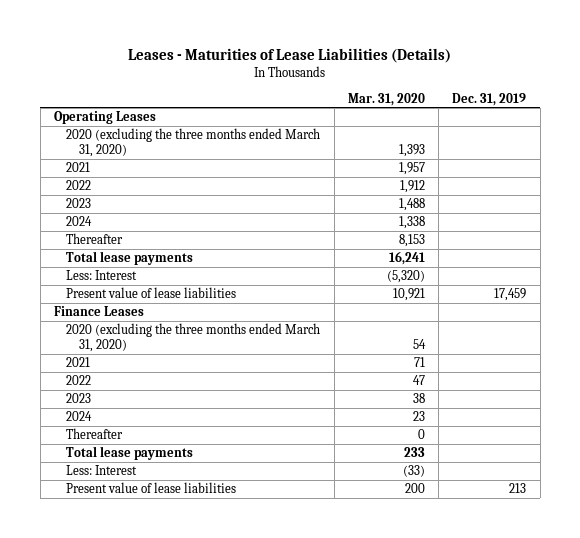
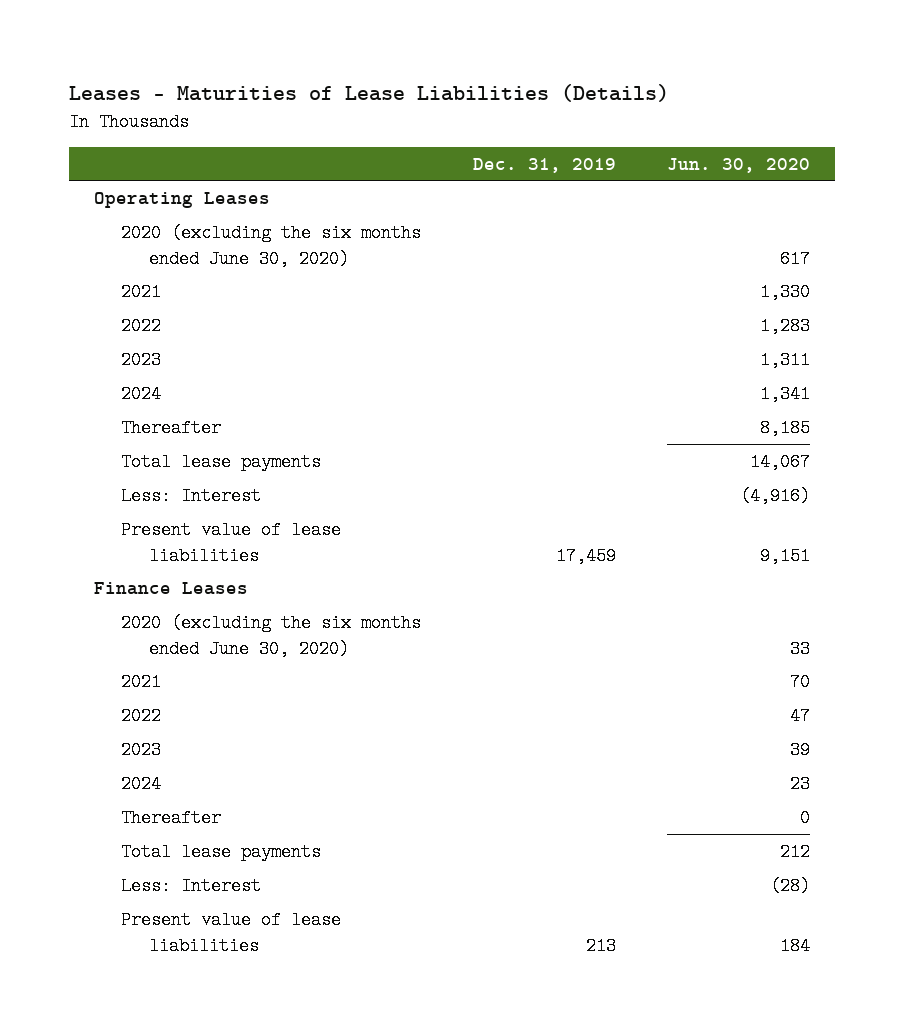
- | Mar. 31, 2020 | Dec. 31, 2019
+ | Dec. 31, 2019 | Jun. 30, 2020
- 2020 (excluding the three months ended March 31, 2020) | 1,393 |
+ 2020 (excluding the six months ended June 30, 2020) | | 617
- 2020 (excluding the three months ended March 31, 2020) | 54 |
+ 2020 (excluding the six months ended June 30, 2020) | | 33

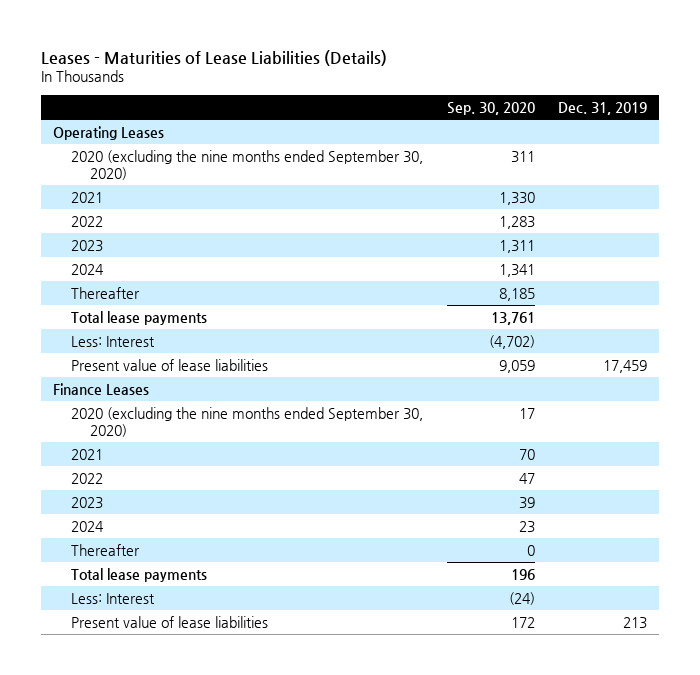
- | Dec. 31, 2019 | Jun. 30, 2020
+ | Sep. 30, 2020 | Dec. 31, 2019
- 2020 (excluding the six months ended June 30, 2020) | | 617
+ 2020 (excluding the nine months ended September 30, 2020) | 311 |
- 2020 (excluding the six months ended June 30, 2020) | | 33
+ 2020 (excluding the nine months ended September 30, 2020) | 17 |

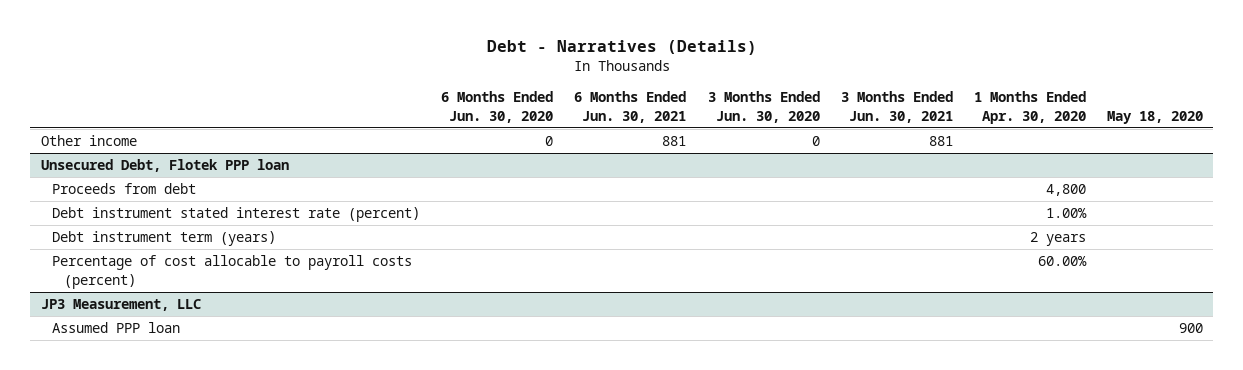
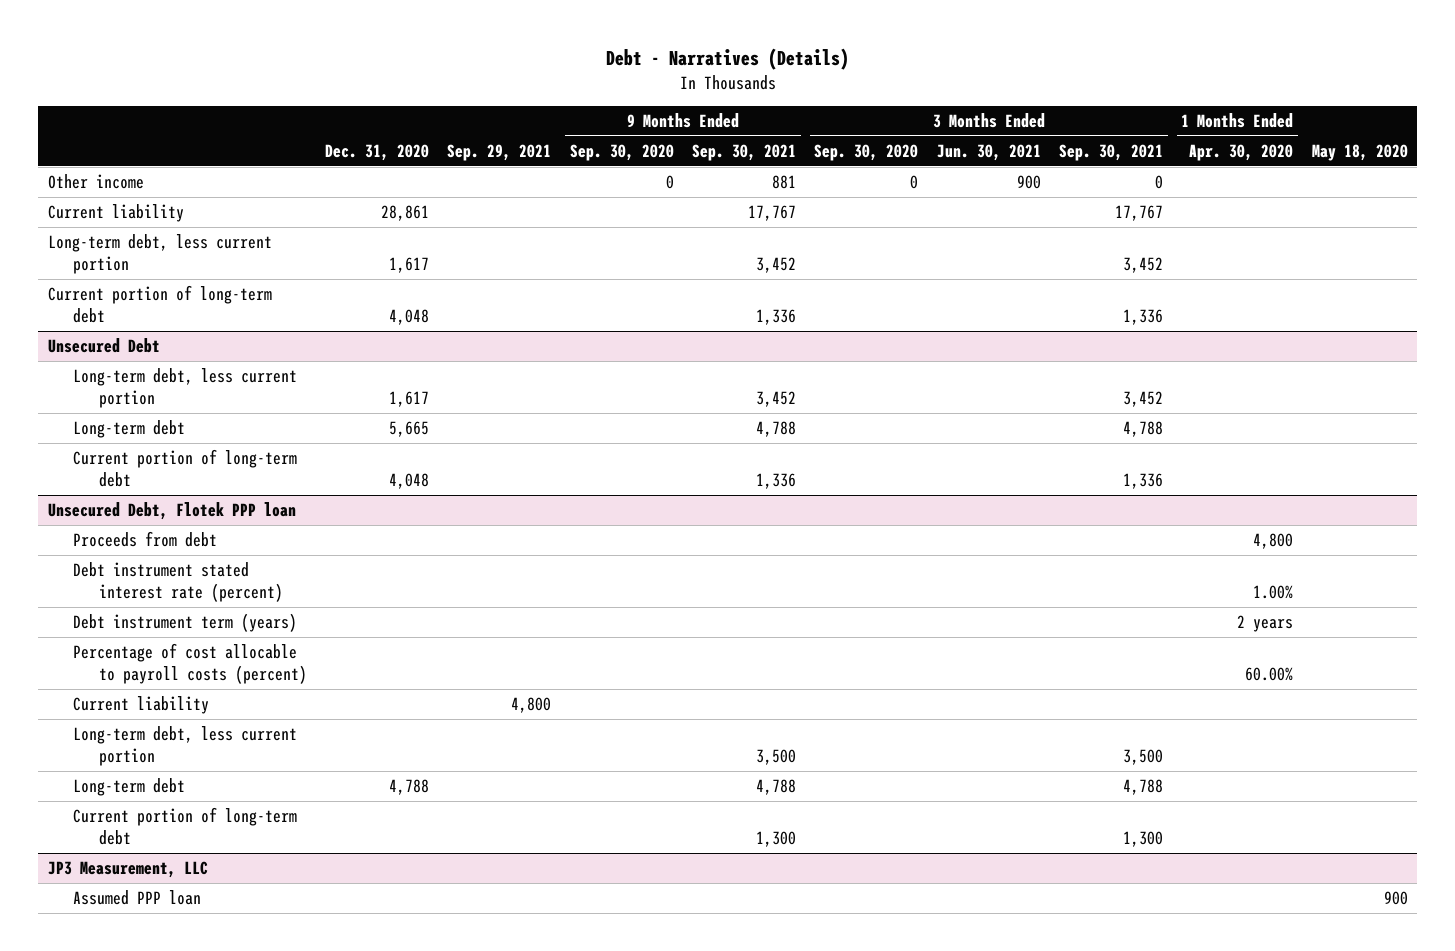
- | 6 Months Ended Jun. 30, 2020 | 6 Months Ended Jun. 30, 2021 | 3 Months Ended Jun. 30, 2020 | 3 Months Ended Jun. 30, 2021 | 1 Months Ended Apr. 30, 2020 | May 18, 2020
+ | Dec. 31, 2020 | Sep. 29, 2021 | 9 Months Ended Sep. 30, 2020 | 9 Months Ended Sep. 30, 2021 | 3 Months Ended Sep. 30, 2020 | 3 Months Ended Jun. 30, 2021 | 3 Months Ended Sep. 30, 2021 | 1 Months Ended Apr. 30, 2020 | May 18, 2020
- Other income | 0 | 881 | 0 | 881 | |
+ Other income | | | 0 | 881 | 0 | 900 | 0 | |
+ Current liability | 28,861 | | | 17,767 | | | 17,767 | |
+ Long-term debt, less current portion | 1,617 | | | 3,452 | | | 3,452 | |
+ Current portion of long-term debt | 4,048 | | | 1,336 | | | 1,336 | |
+ Unsecured Debt
+ Long-term debt, less current portion | 1,617 | | | 3,452 | | | 3,452 | |
+ Long-term debt | 5,665 | | | 4,788 | | | 4,788 | |
+ Current portion of long-term debt | 4,048 | | | 1,336 | | | 1,336 | |
@ Unsecured Debt, Flotek PPP loan
+ Current liability | | 4,800 | | | | | | |
+ Long-term debt, less current portion | | | | 3,500 | | | 3,500 | |
+ Long-term debt | 4,788 | | | 4,788 | | | 4,788 | |
+ Current portion of long-term debt | | | | 1,300 | | | 1,300 | |

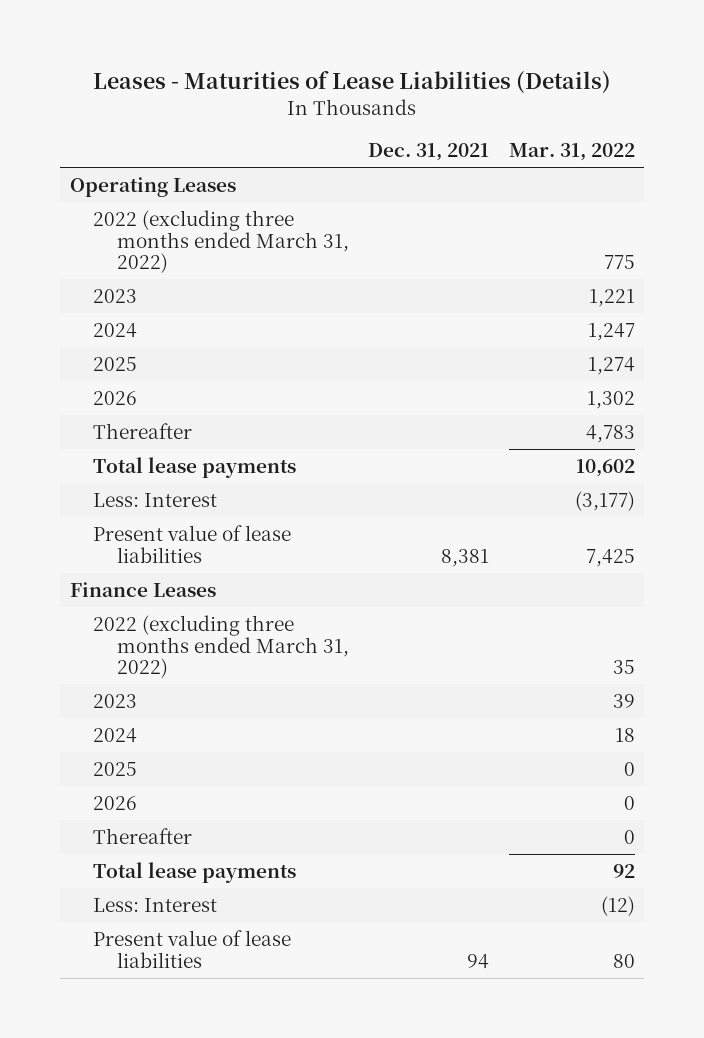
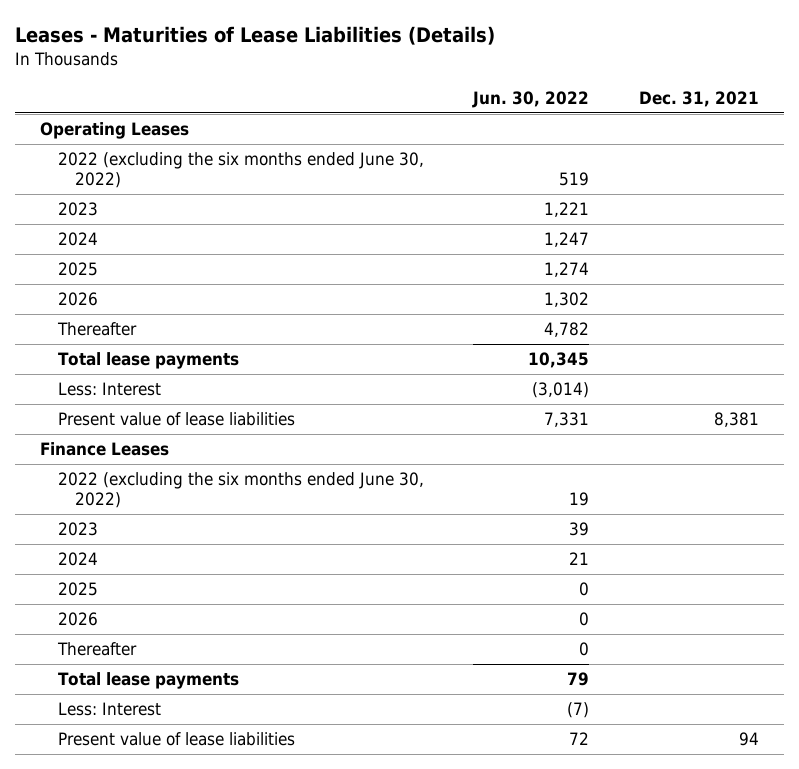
- | Dec. 31, 2021 | Mar. 31, 2022
+ | Jun. 30, 2022 | Dec. 31, 2021
- 2022 (excluding three months ended March 31, 2022) | | 775
+ 2022 (excluding the six months ended June 30, 2022) | 519 |
- 2022 (excluding three months ended March 31, 2022) | | 35
+ 2022 (excluding the six months ended June 30, 2022) | 19 |

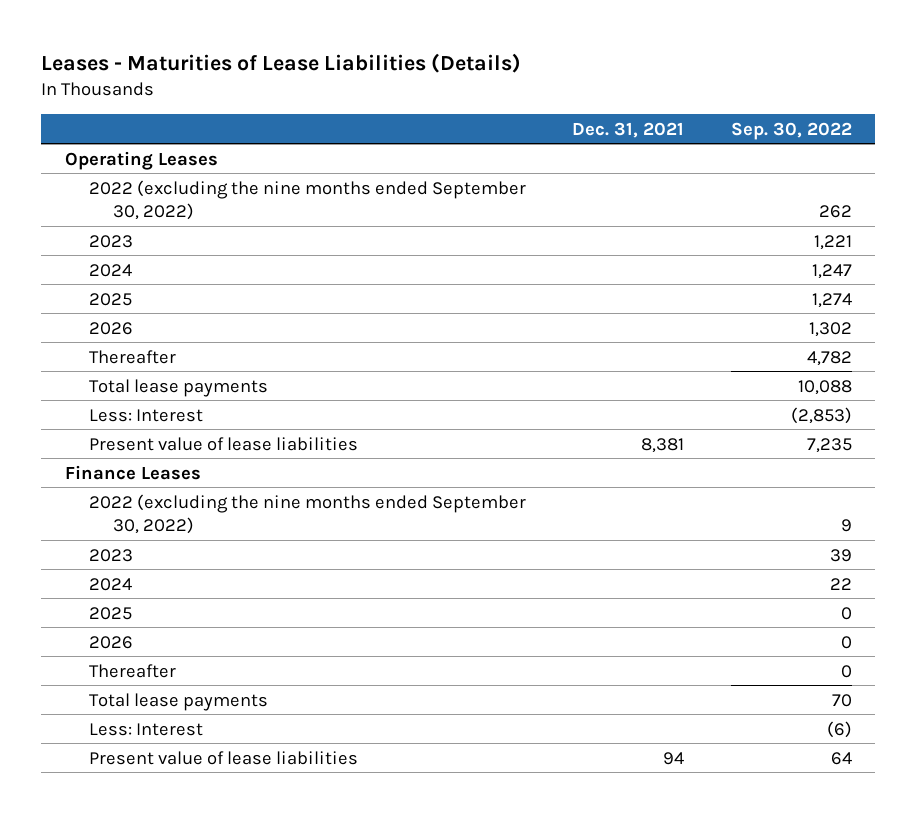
- | Jun. 30, 2022 | Dec. 31, 2021
+ | Dec. 31, 2021 | Sep. 30, 2022
- 2022 (excluding the six months ended June 30, 2022) | 519 |
+ 2022 (excluding the nine months ended September 30, 2022) | | 262
- 2022 (excluding the six months ended June 30, 2022) | 19 |
+ 2022 (excluding the nine months ended September 30, 2022) | | 9

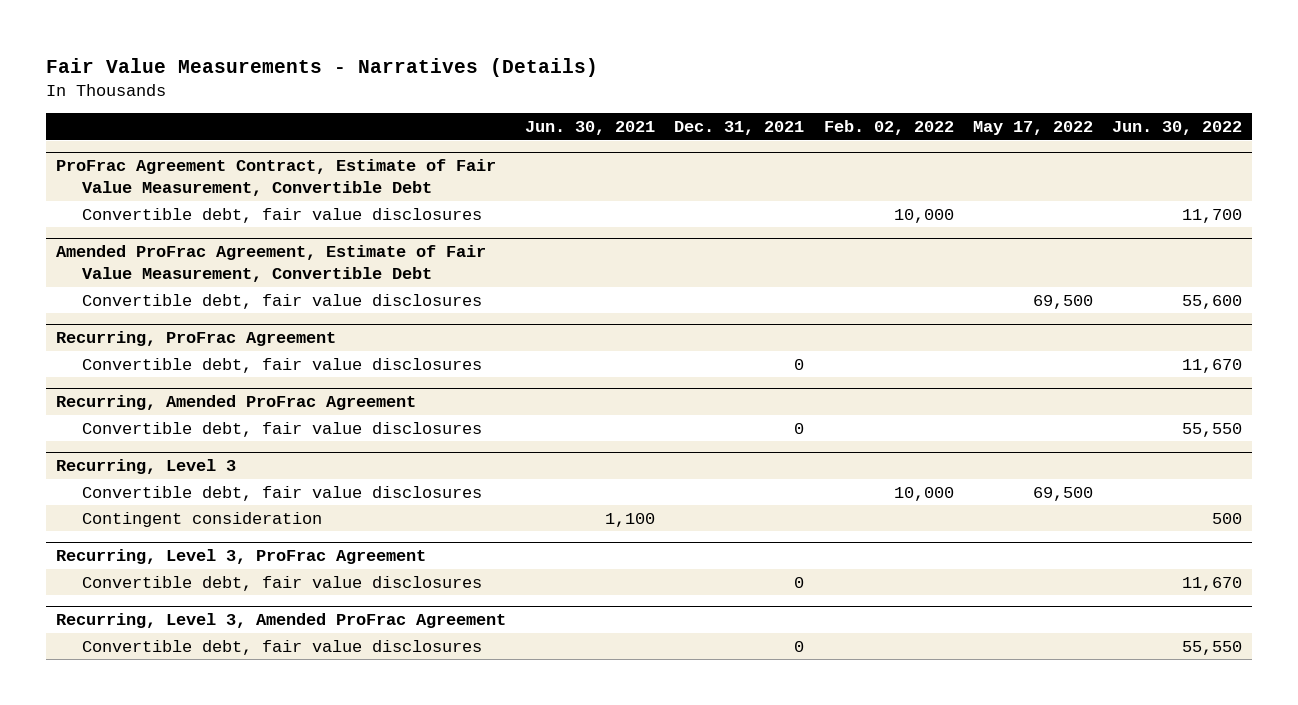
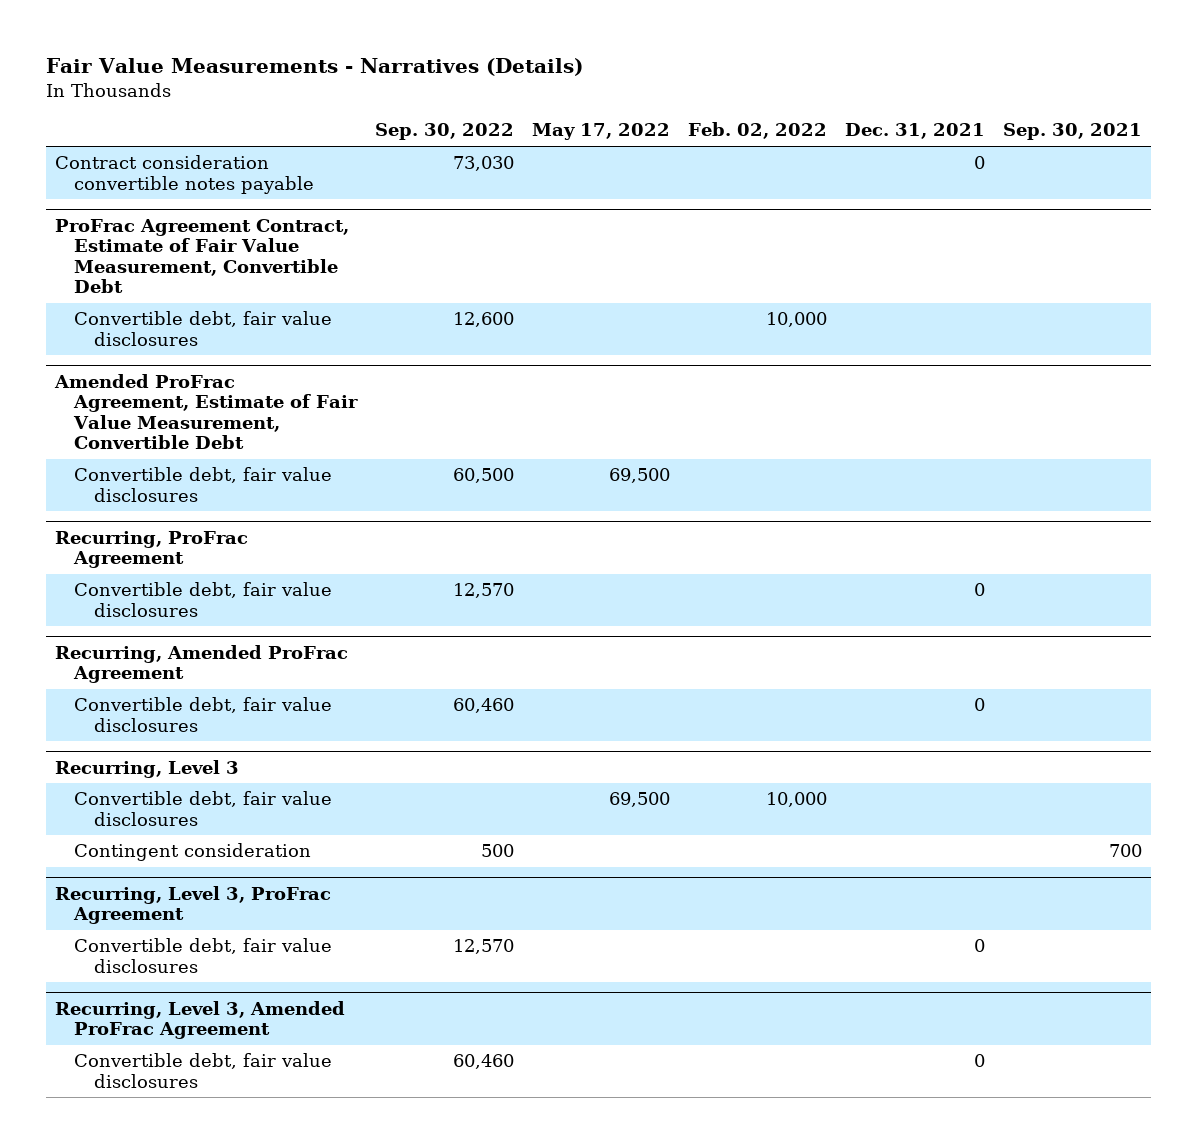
- | Jun. 30, 2021 | Dec. 31, 2021 | Feb. 02, 2022 | May 17, 2022 | Jun. 30, 2022
+ | Sep. 30, 2022 | May 17, 2022 | Feb. 02, 2022 | Dec. 31, 2021 | Sep. 30, 2021
+ Contract consideration convertible notes payable | 73,030 | | | 0 |

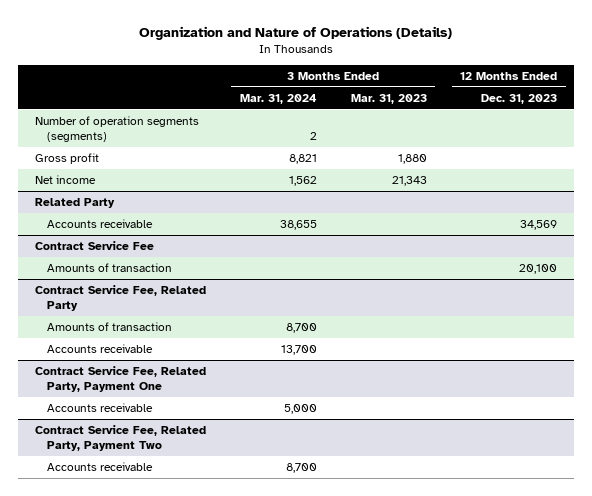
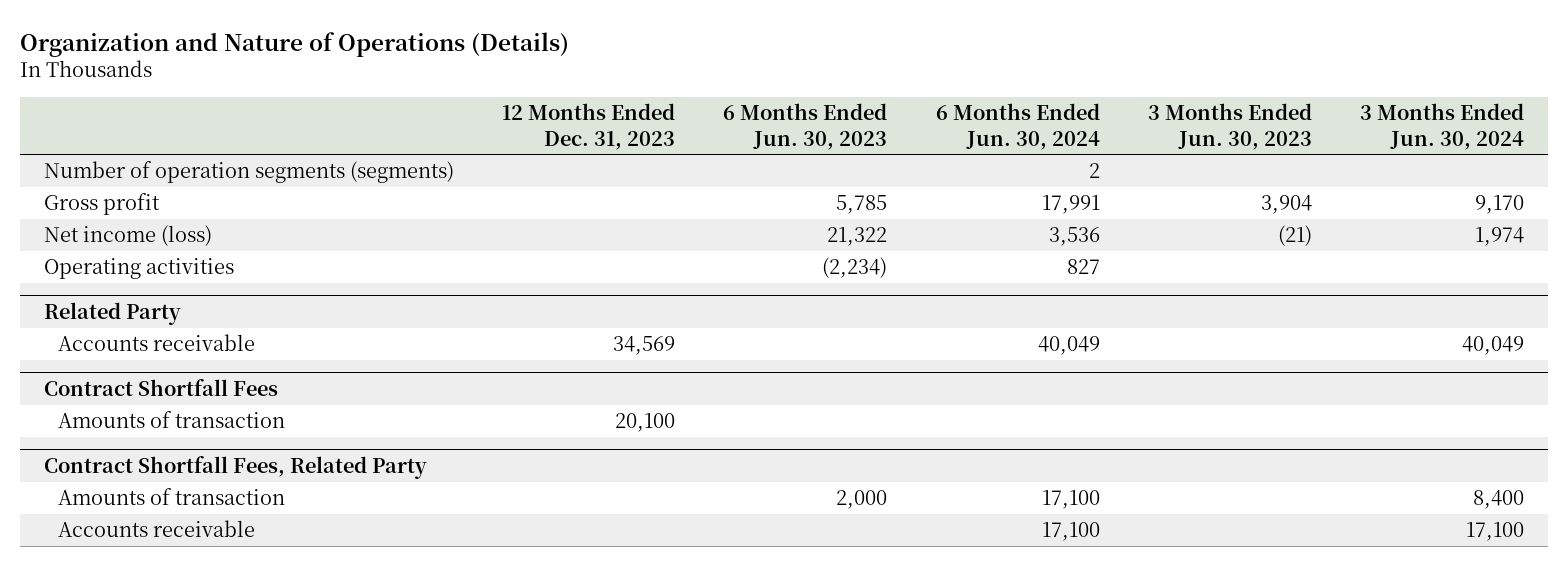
- | 3 Months Ended Mar. 31, 2024 | 3 Months Ended Mar. 31, 2023 | 12 Months Ended Dec. 31, 2023
+ | 12 Months Ended Dec. 31, 2023 | 6 Months Ended Jun. 30, 2023 | 6 Months Ended Jun. 30, 2024 | 3 Months Ended Jun. 30, 2023 | 3 Months Ended Jun. 30, 2024
- Net income | 1,562 | 21,343 |
+ Net income (loss) | | 21,322 | 3,536 | (21) | 1,974
+ Operating activities | | (2,234) | 827 | |
- Contract Service Fee
+ Contract Shortfall Fees
- Contract Service Fee, Related Party
- Amounts of transaction | 8,700 | |
- Accounts receivable | 13,700 | |
- Contract Service Fee, Related Party, Payment One
- Accounts receivable | 5,000 | |
- Contract Service Fee, Related Party, Payment Two
- Accounts receivable | 8,700 | |
+ Contract Shortfall Fees, Related Party
+ Amounts of transaction | | 2,000 | 17,100 | | 8,400
+ Accounts receivable | | | 17,100 | | 17,100

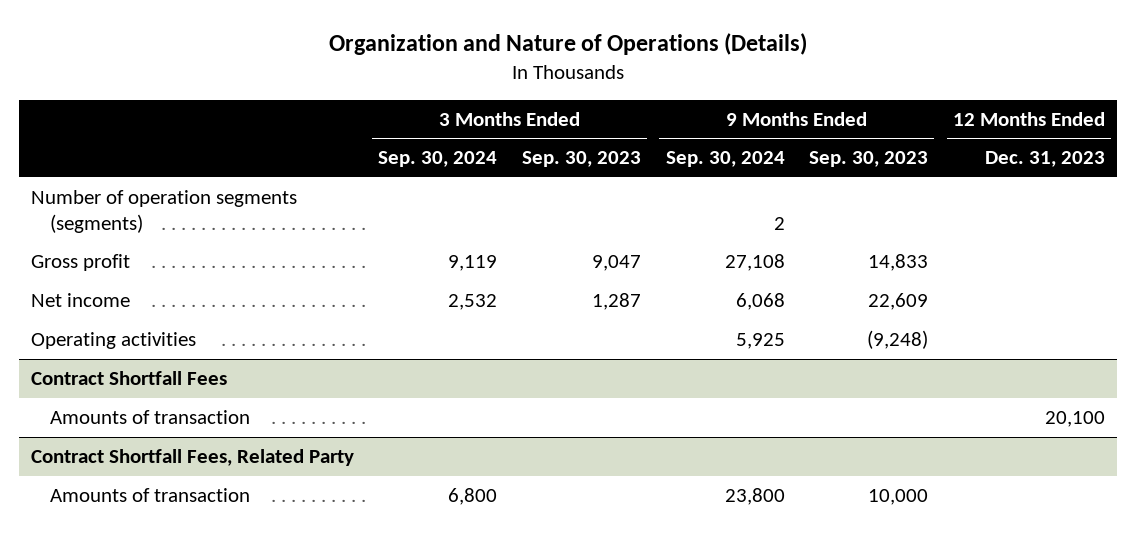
- | 12 Months Ended Dec. 31, 2023 | 6 Months Ended Jun. 30, 2023 | 6 Months Ended Jun. 30, 2024 | 3 Months Ended Jun. 30, 2023 | 3 Months Ended Jun. 30, 2024
+ | 3 Months Ended Sep. 30, 2024 | 3 Months Ended Sep. 30, 2023 | 9 Months Ended Sep. 30, 2024 | 9 Months Ended Sep. 30, 2023 | 12 Months Ended Dec. 31, 2023
- Net income (loss) | | 21,322 | 3,536 | (21) | 1,974
+ Net income | 2,532 | 1,287 | 6,068 | 22,609 |
- Related Party
- Accounts receivable | 34,569 | | 40,049 | | 40,049
@ Contract Shortfall Fees, Related Party
- Accounts receivable | | | 17,100 | | 17,100

